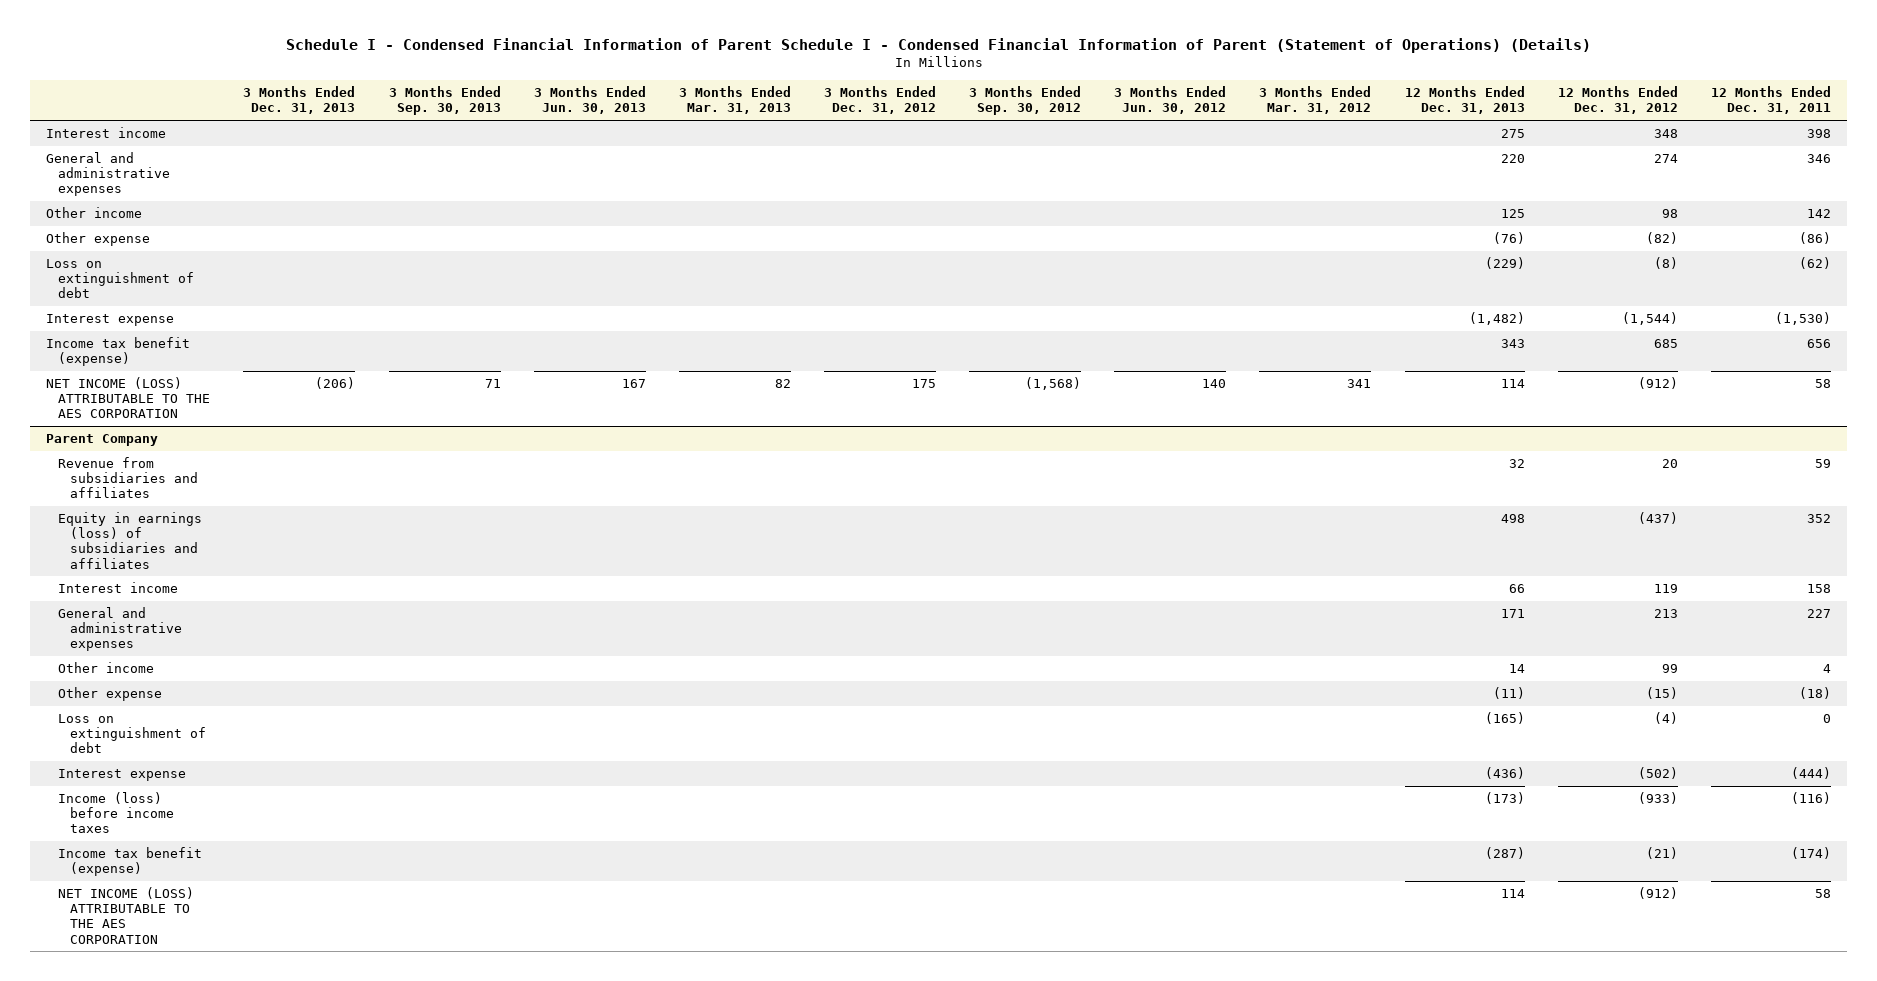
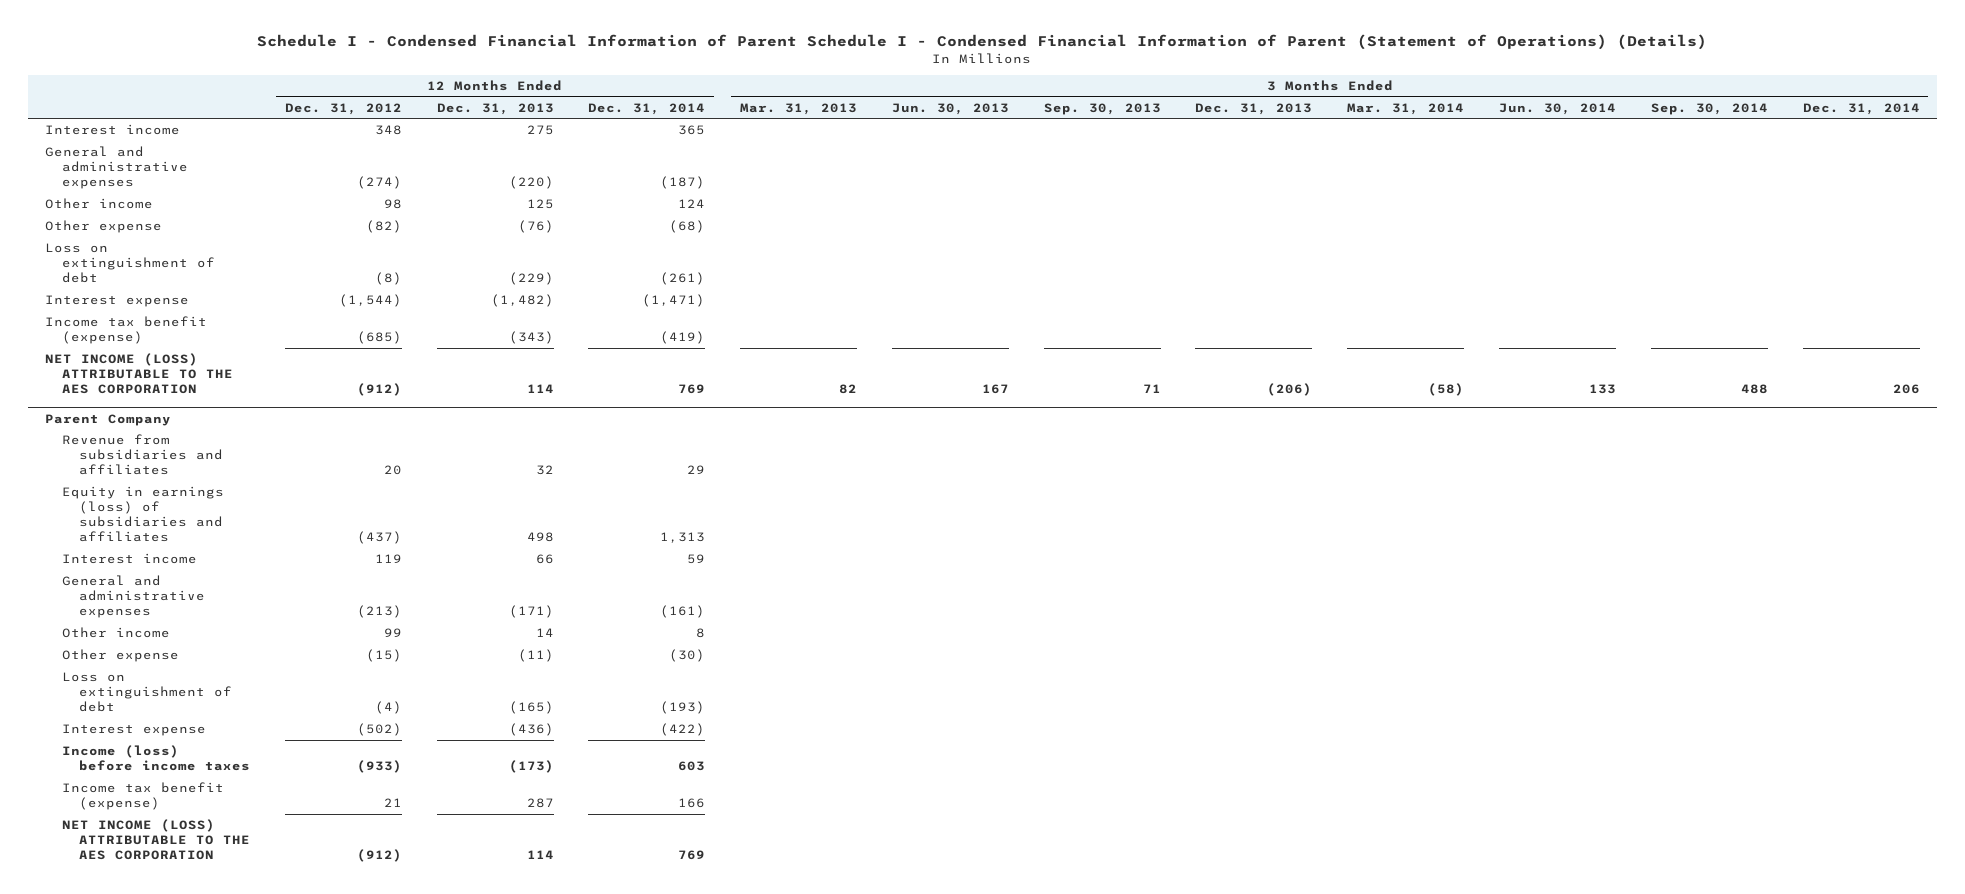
- | 3 Months Ended Dec. 31, 2013 | 3 Months Ended Sep. 30, 2013 | 3 Months Ended Jun. 30, 2013 | 3 Months Ended Mar. 31, 2013 | 3 Months Ended Dec. 31, 2012 | 3 Months Ended Sep. 30, 2012 | 3 Months Ended Jun. 30, 2012 | 3 Months Ended Mar. 31, 2012 | 12 Months Ended Dec. 31, 2013 | 12 Months Ended Dec. 31, 2012 | 12 Months Ended Dec. 31, 2011
+ | 12 Months Ended Dec. 31, 2012 | 12 Months Ended Dec. 31, 2013 | 12 Months Ended Dec. 31, 2014 | 3 Months Ended Mar. 31, 2013 | 3 Months Ended Jun. 30, 2013 | 3 Months Ended Sep. 30, 2013 | 3 Months Ended Dec. 31, 2013 | 3 Months Ended Mar. 31, 2014 | 3 Months Ended Jun. 30, 2014 | 3 Months Ended Sep. 30, 2014 | 3 Months Ended Dec. 31, 2014
- General and administrative expenses | | | | | | | | | 220 | 274 | 346
+ General and administrative expenses | (274) | (220) | (187) | | | | | | | |
- Income tax benefit (expense) | | | | | | | | | 343 | 685 | 656
+ Income tax benefit (expense) | (685) | (343) | (419) | | | | | | | |
@ Parent Company
- General and administrative expenses | | | | | | | | | 171 | 213 | 227
+ General and administrative expenses | (213) | (171) | (161) | | | | | | | |
- Income tax benefit (expense) | | | | | | | | | (287) | (21) | (174)
+ Income tax benefit (expense) | 21 | 287 | 166 | | | | | | | |

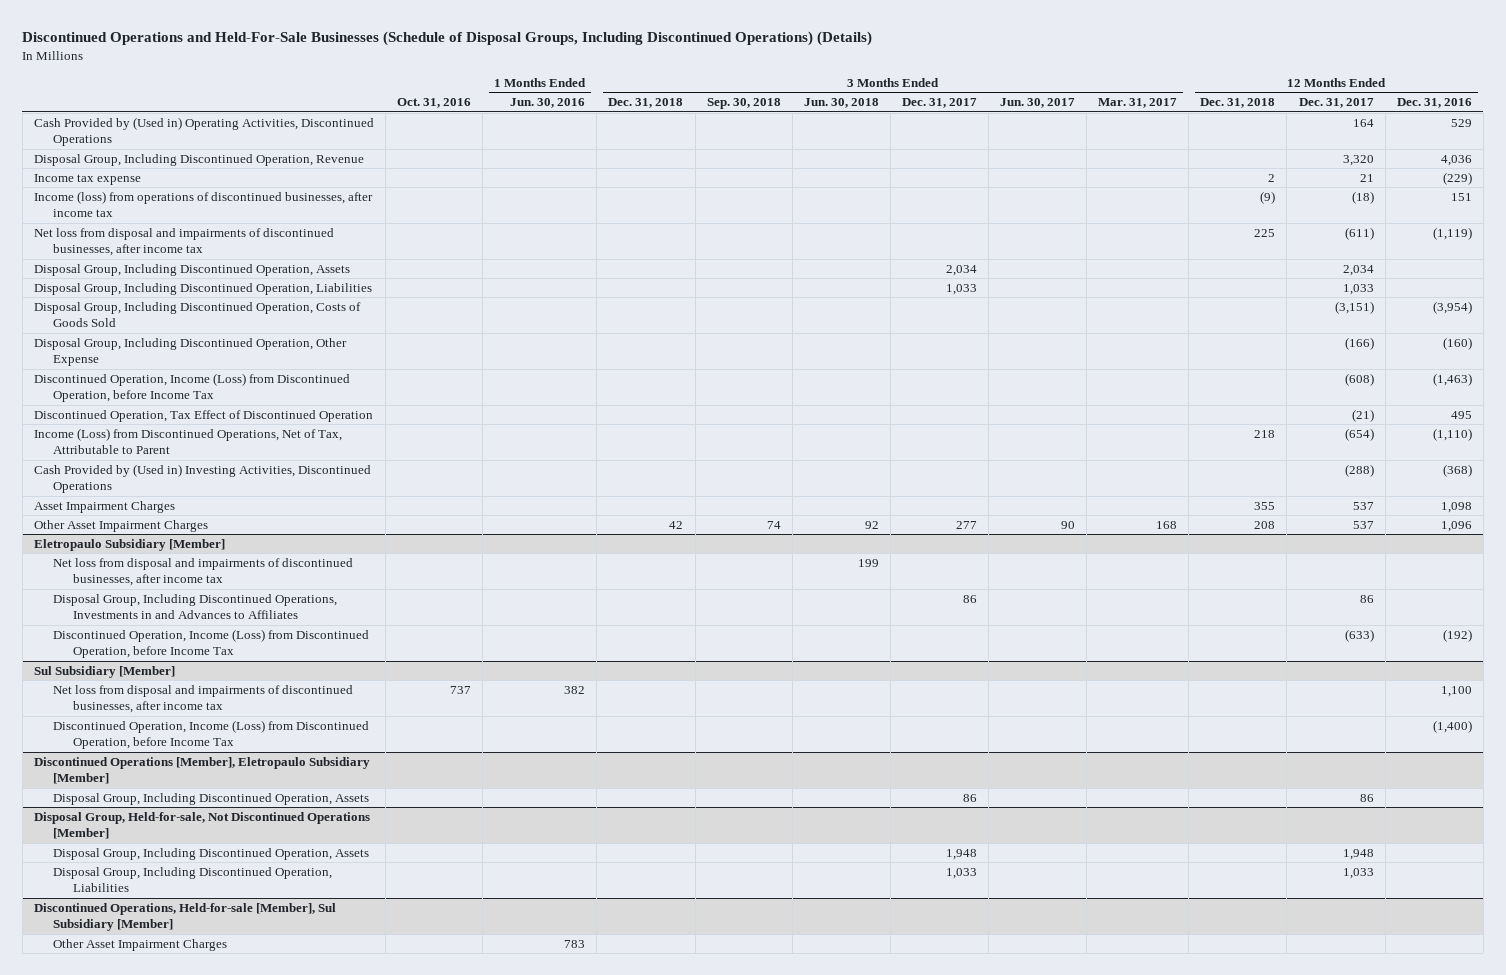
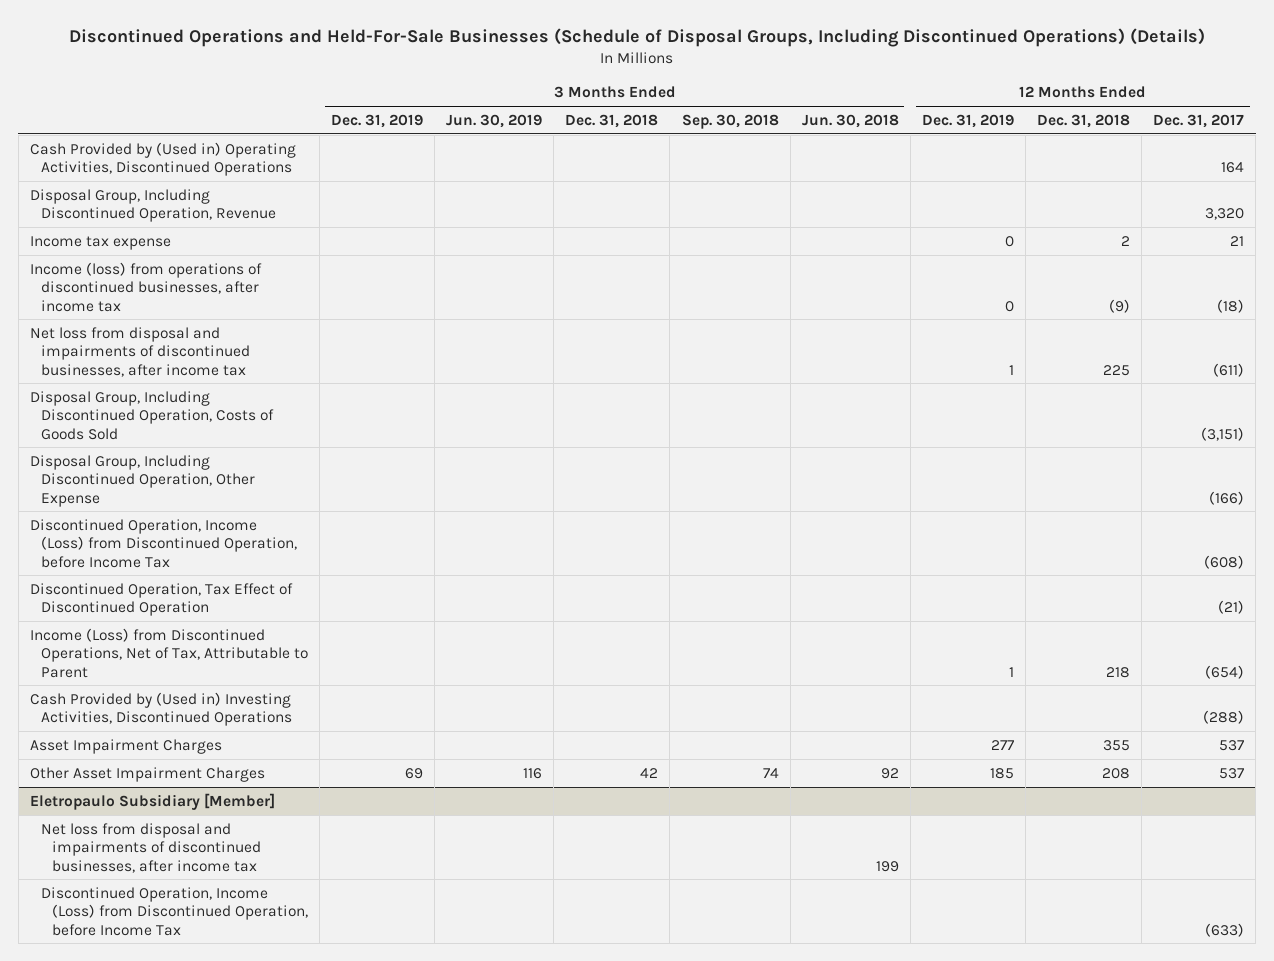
- | Oct. 31, 2016 | 1 Months Ended Jun. 30, 2016 | 3 Months Ended Dec. 31, 2018 | 3 Months Ended Sep. 30, 2018 | 3 Months Ended Jun. 30, 2018 | 3 Months Ended Dec. 31, 2017 | 3 Months Ended Jun. 30, 2017 | 3 Months Ended Mar. 31, 2017 | 12 Months Ended Dec. 31, 2018 | 12 Months Ended Dec. 31, 2017 | 12 Months Ended Dec. 31, 2016
+ | 3 Months Ended Dec. 31, 2019 | 3 Months Ended Jun. 30, 2019 | 3 Months Ended Dec. 31, 2018 | 3 Months Ended Sep. 30, 2018 | 3 Months Ended Jun. 30, 2018 | 12 Months Ended Dec. 31, 2019 | 12 Months Ended Dec. 31, 2018 | 12 Months Ended Dec. 31, 2017
- Disposal Group, Including Discontinued Operation, Assets | | | | | | 2,034 | | | | 2,034 |
- Disposal Group, Including Discontinued Operation, Liabilities | | | | | | 1,033 | | | | 1,033 |
@ Eletropaulo Subsidiary [Member]
- Disposal Group, Including Discontinued Operations, Investments in and Advances to Affiliates | | | | | | 86 | | | | 86 |
- Sul Subsidiary [Member]
- Net loss from disposal and impairments of discontinued businesses, after income tax | 737 | 382 | | | | | | | | | 1,100
- Discontinued Operation, Income (Loss) from Discontinued Operation, before Income Tax | | | | | | | | | | | (1,400)
- Discontinued Operations [Member], Eletropaulo Subsidiary [Member]
- Disposal Group, Including Discontinued Operation, Assets | | | | | | 86 | | | | 86 |
- Disposal Group, Held-for-sale, Not Discontinued Operations [Member]
- Disposal Group, Including Discontinued Operation, Assets | | | | | | 1,948 | | | | 1,948 |
- Disposal Group, Including Discontinued Operation, Liabilities | | | | | | 1,033 | | | | 1,033 |
- Discontinued Operations, Held-for-sale [Member], Sul Subsidiary [Member]
- Other Asset Impairment Charges | | 783 | | | | | | | | |

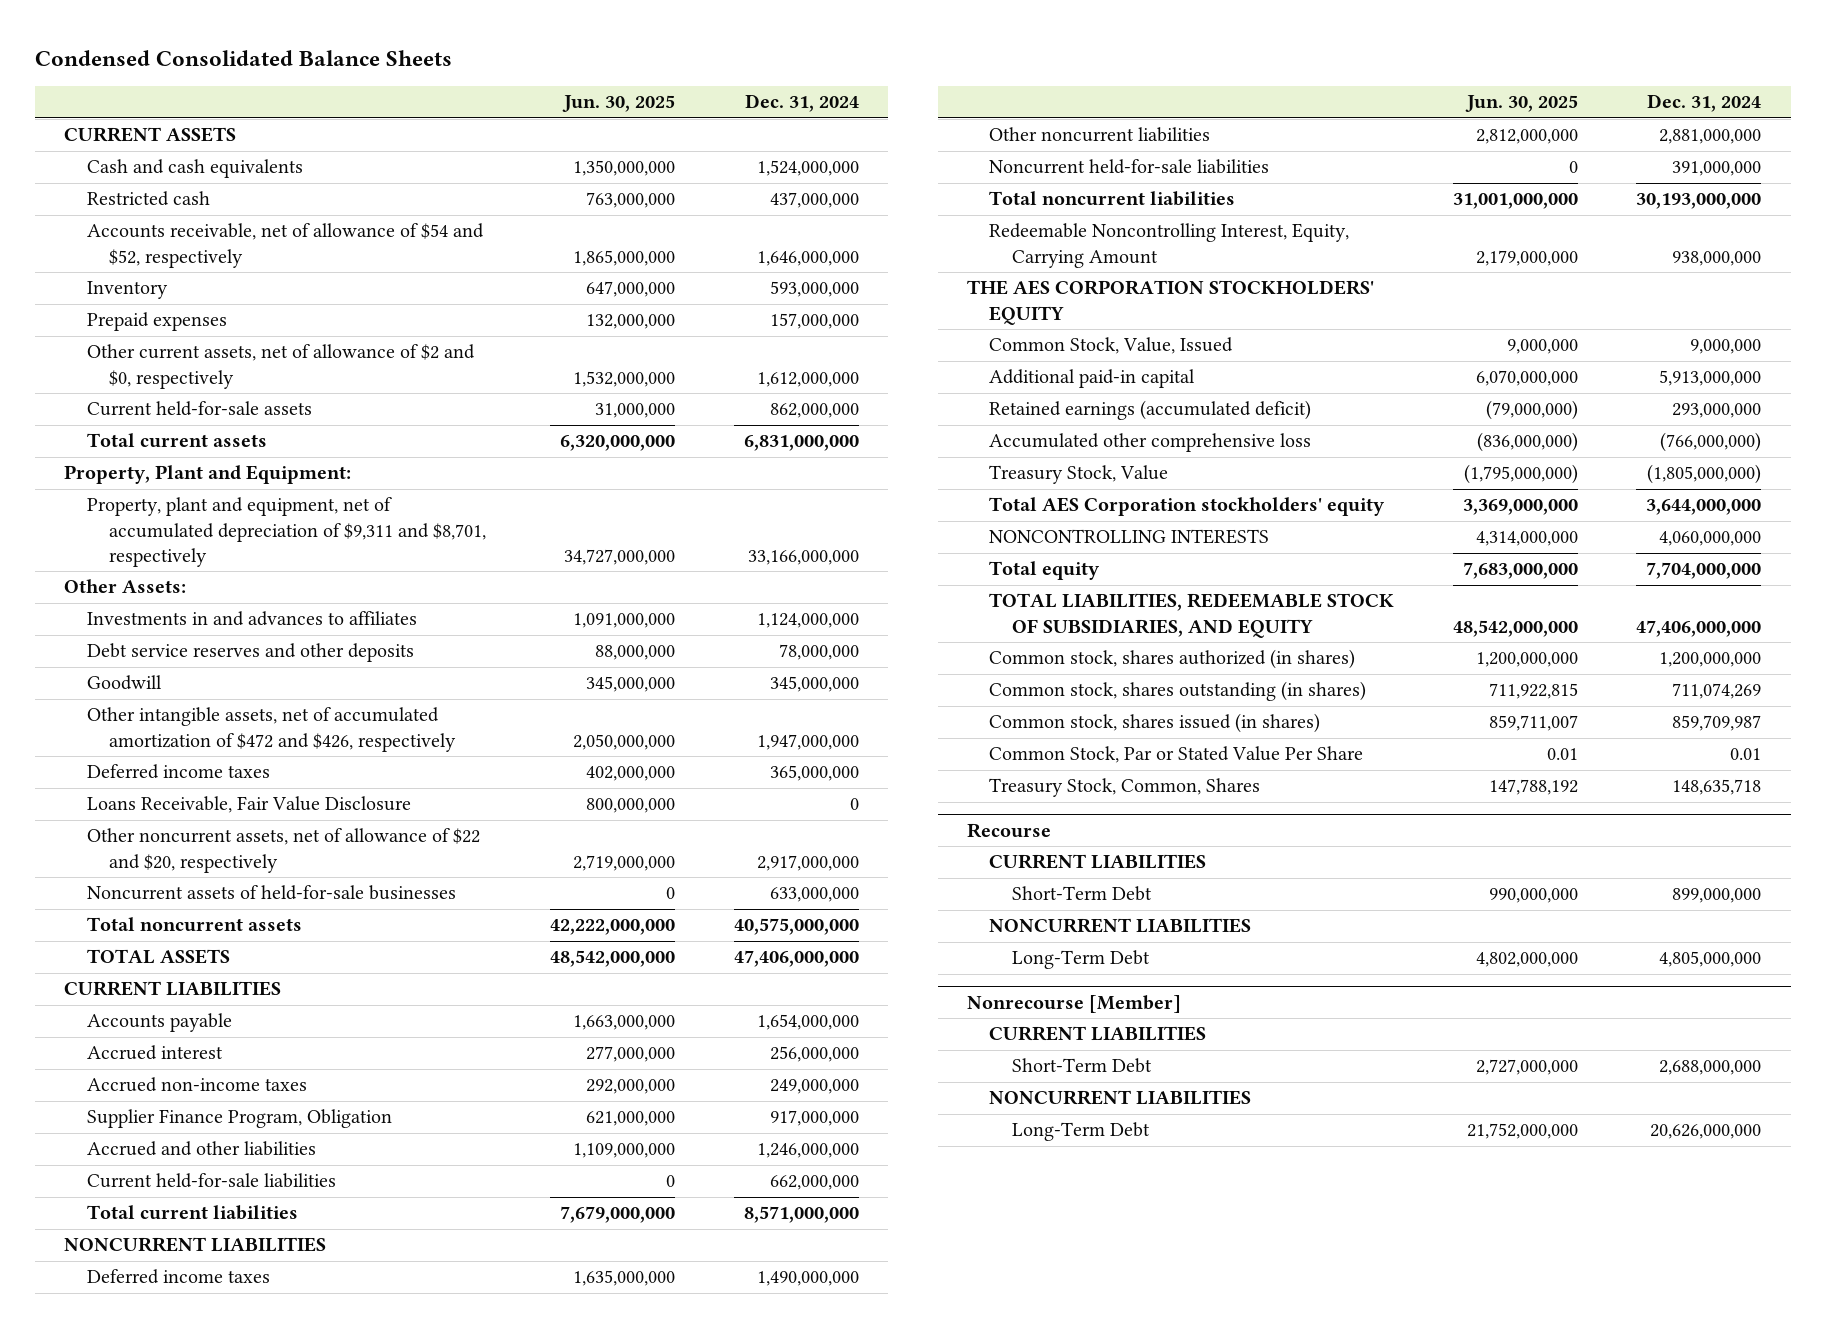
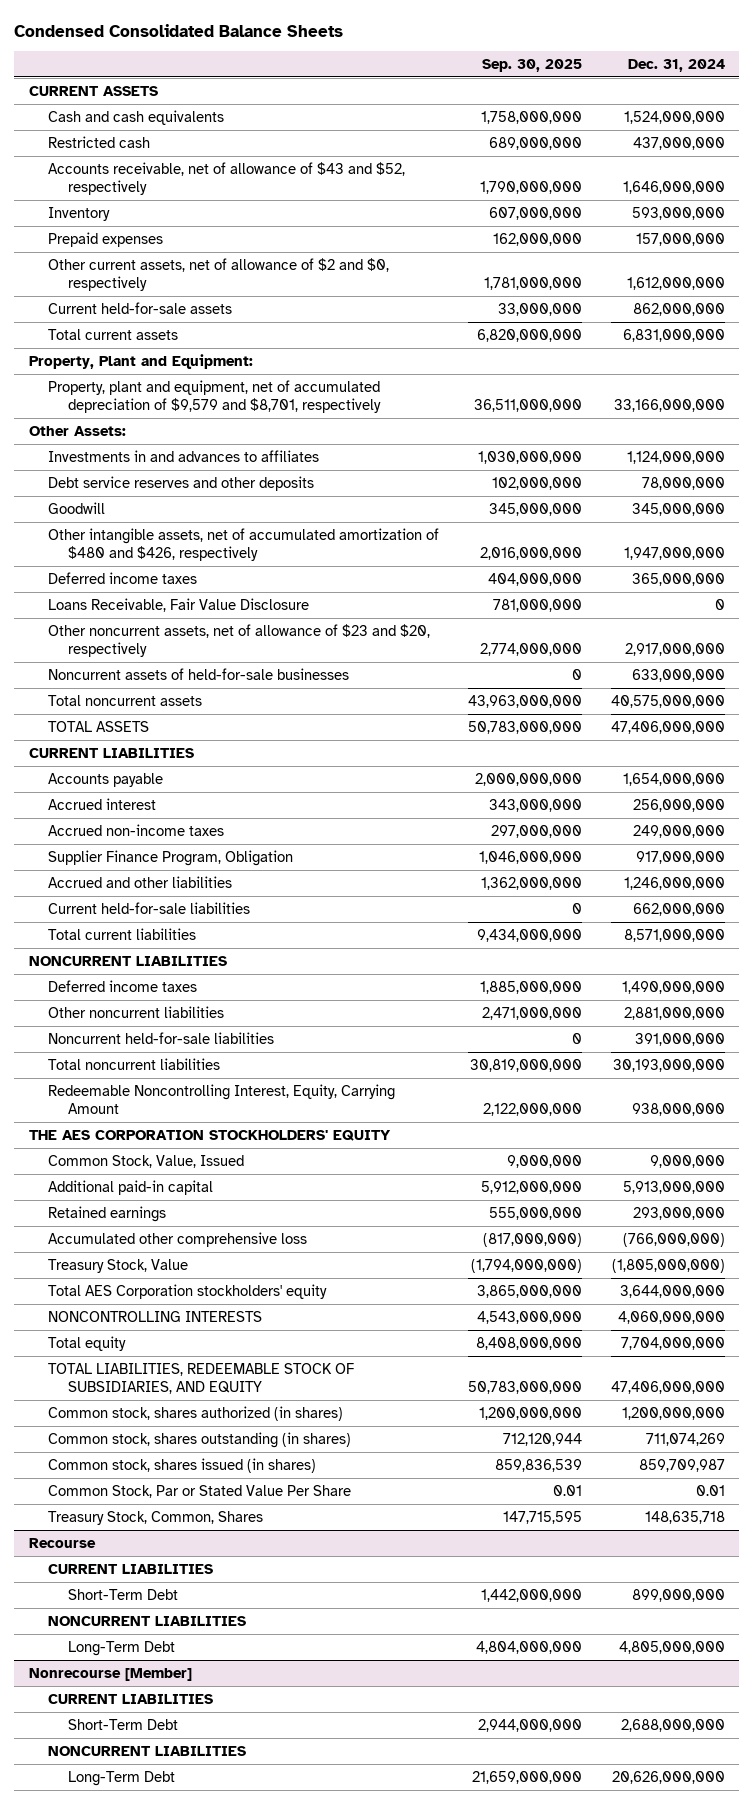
- | Jun. 30, 2025 | Dec. 31, 2024
+ | Sep. 30, 2025 | Dec. 31, 2024
- Accounts receivable, net of allowance of $54 and $52, respectively | 1,865,000,000 | 1,646,000,000
+ Accounts receivable, net of allowance of $43 and $52, respectively | 1,790,000,000 | 1,646,000,000
- Property, plant and equipment, net of accumulated depreciation of $9,311 and $8,701, respectively | 34,727,000,000 | 33,166,000,000
+ Property, plant and equipment, net of accumulated depreciation of $9,579 and $8,701, respectively | 36,511,000,000 | 33,166,000,000
- Other intangible assets, net of accumulated amortization of $472 and $426, respectively | 2,050,000,000 | 1,947,000,000
+ Other intangible assets, net of accumulated amortization of $480 and $426, respectively | 2,016,000,000 | 1,947,000,000
- Other noncurrent assets, net of allowance of $22 and $20, respectively | 2,719,000,000 | 2,917,000,000
+ Other noncurrent assets, net of allowance of $23 and $20, respectively | 2,774,000,000 | 2,917,000,000
- Retained earnings (accumulated deficit) | (79,000,000) | 293,000,000
+ Retained earnings | 555,000,000 | 293,000,000

